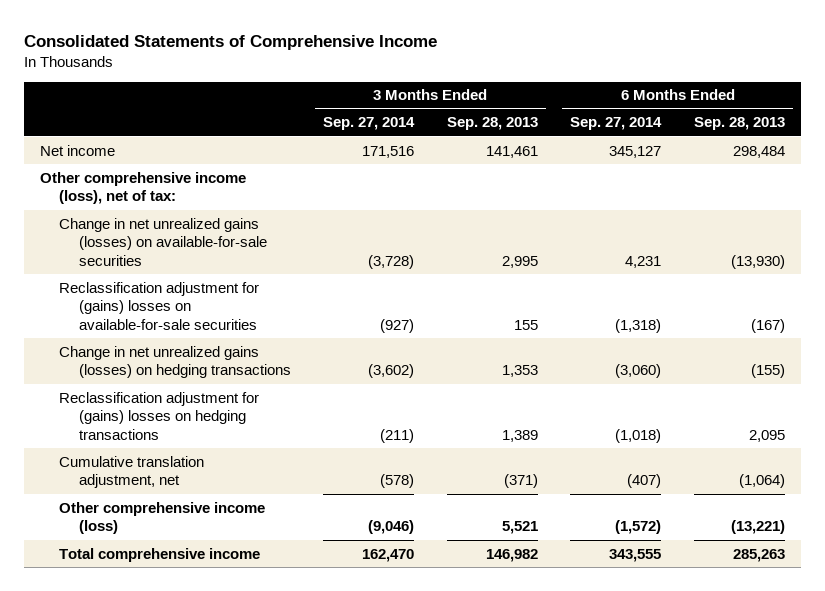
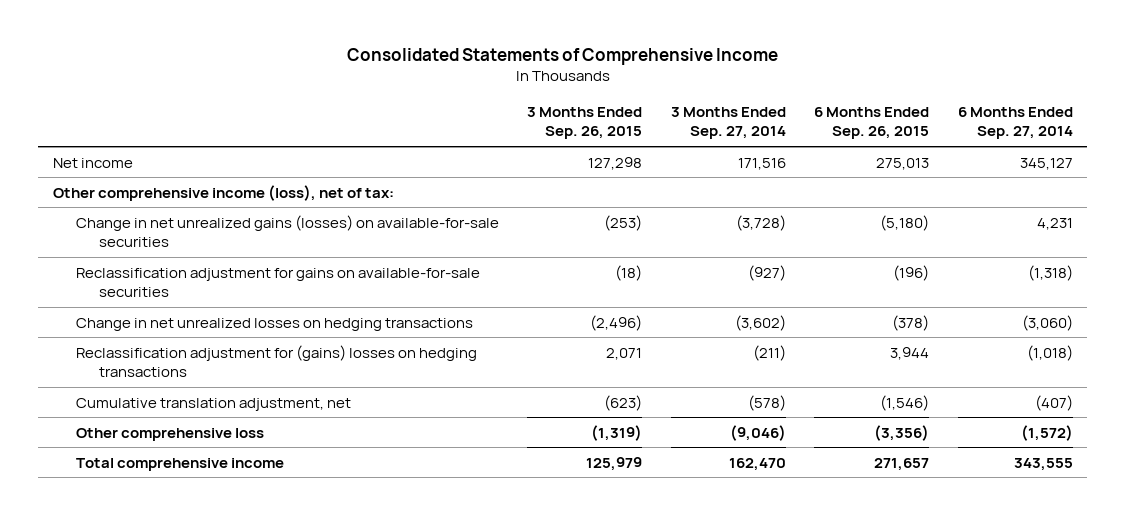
- | 3 Months Ended Sep. 27, 2014 | 3 Months Ended Sep. 28, 2013 | 6 Months Ended Sep. 27, 2014 | 6 Months Ended Sep. 28, 2013
+ | 3 Months Ended Sep. 26, 2015 | 3 Months Ended Sep. 27, 2014 | 6 Months Ended Sep. 26, 2015 | 6 Months Ended Sep. 27, 2014
- Reclassification adjustment for (gains) losses on available-for-sale securities | (927) | 155 | (1,318) | (167)
- Change in net unrealized gains (losses) on hedging transactions | (3,602) | 1,353 | (3,060) | (155)
+ Reclassification adjustment for gains on available-for-sale securities | (18) | (927) | (196) | (1,318)
+ Change in net unrealized losses on hedging transactions | (2,496) | (3,602) | (378) | (3,060)
- Other comprehensive income (loss) | (9,046) | 5,521 | (1,572) | (13,221)
+ Other comprehensive loss | (1,319) | (9,046) | (3,356) | (1,572)

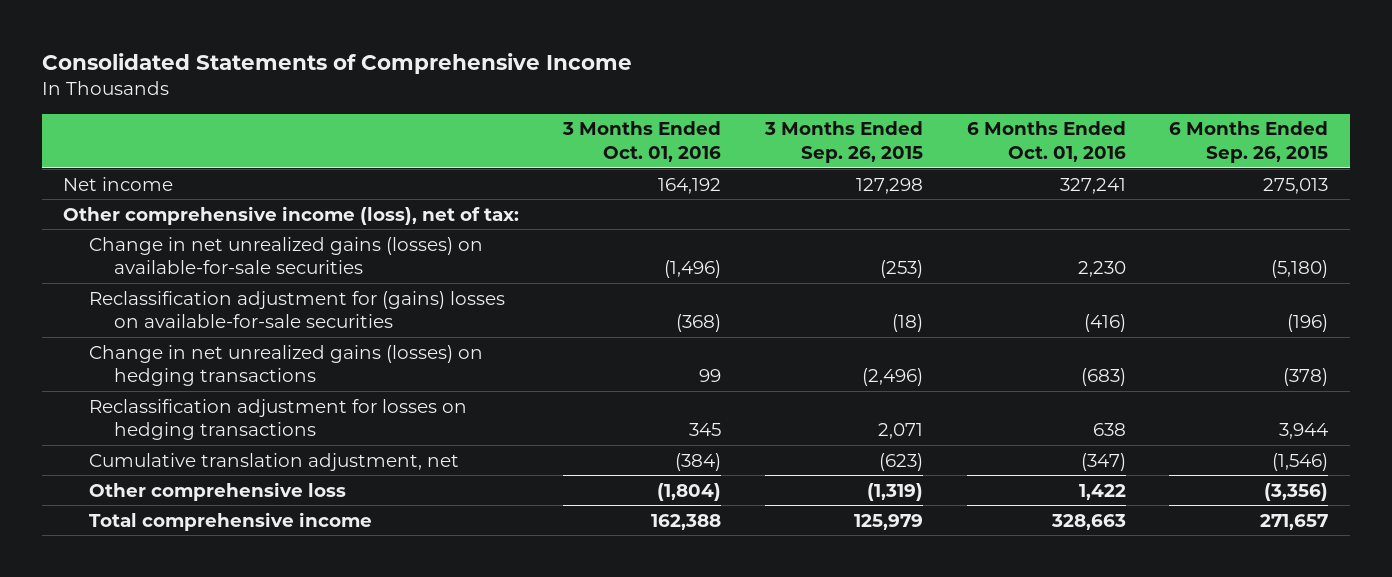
- | 3 Months Ended Sep. 26, 2015 | 3 Months Ended Sep. 27, 2014 | 6 Months Ended Sep. 26, 2015 | 6 Months Ended Sep. 27, 2014
+ | 3 Months Ended Oct. 01, 2016 | 3 Months Ended Sep. 26, 2015 | 6 Months Ended Oct. 01, 2016 | 6 Months Ended Sep. 26, 2015
- Reclassification adjustment for gains on available-for-sale securities | (18) | (927) | (196) | (1,318)
- Change in net unrealized losses on hedging transactions | (2,496) | (3,602) | (378) | (3,060)
- Reclassification adjustment for (gains) losses on hedging transactions | 2,071 | (211) | 3,944 | (1,018)
+ Reclassification adjustment for (gains) losses on available-for-sale securities | (368) | (18) | (416) | (196)
+ Change in net unrealized gains (losses) on hedging transactions | 99 | (2,496) | (683) | (378)
+ Reclassification adjustment for losses on hedging transactions | 345 | 2,071 | 638 | 3,944

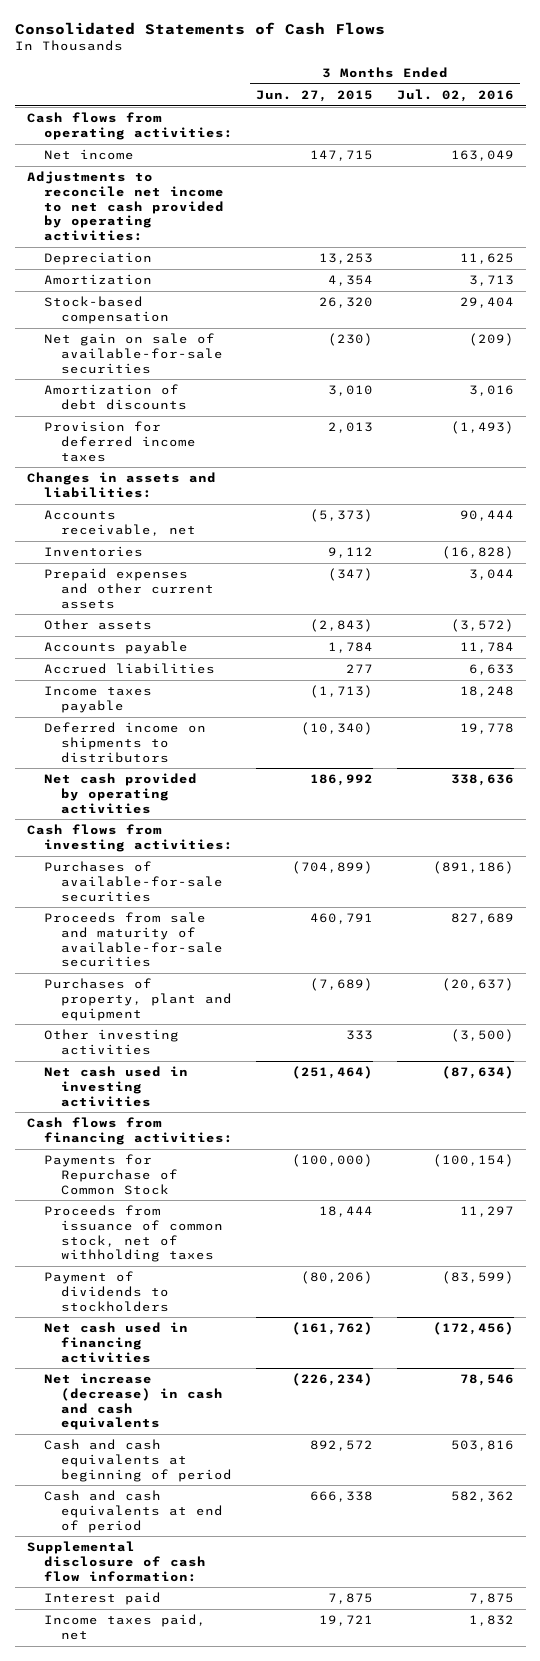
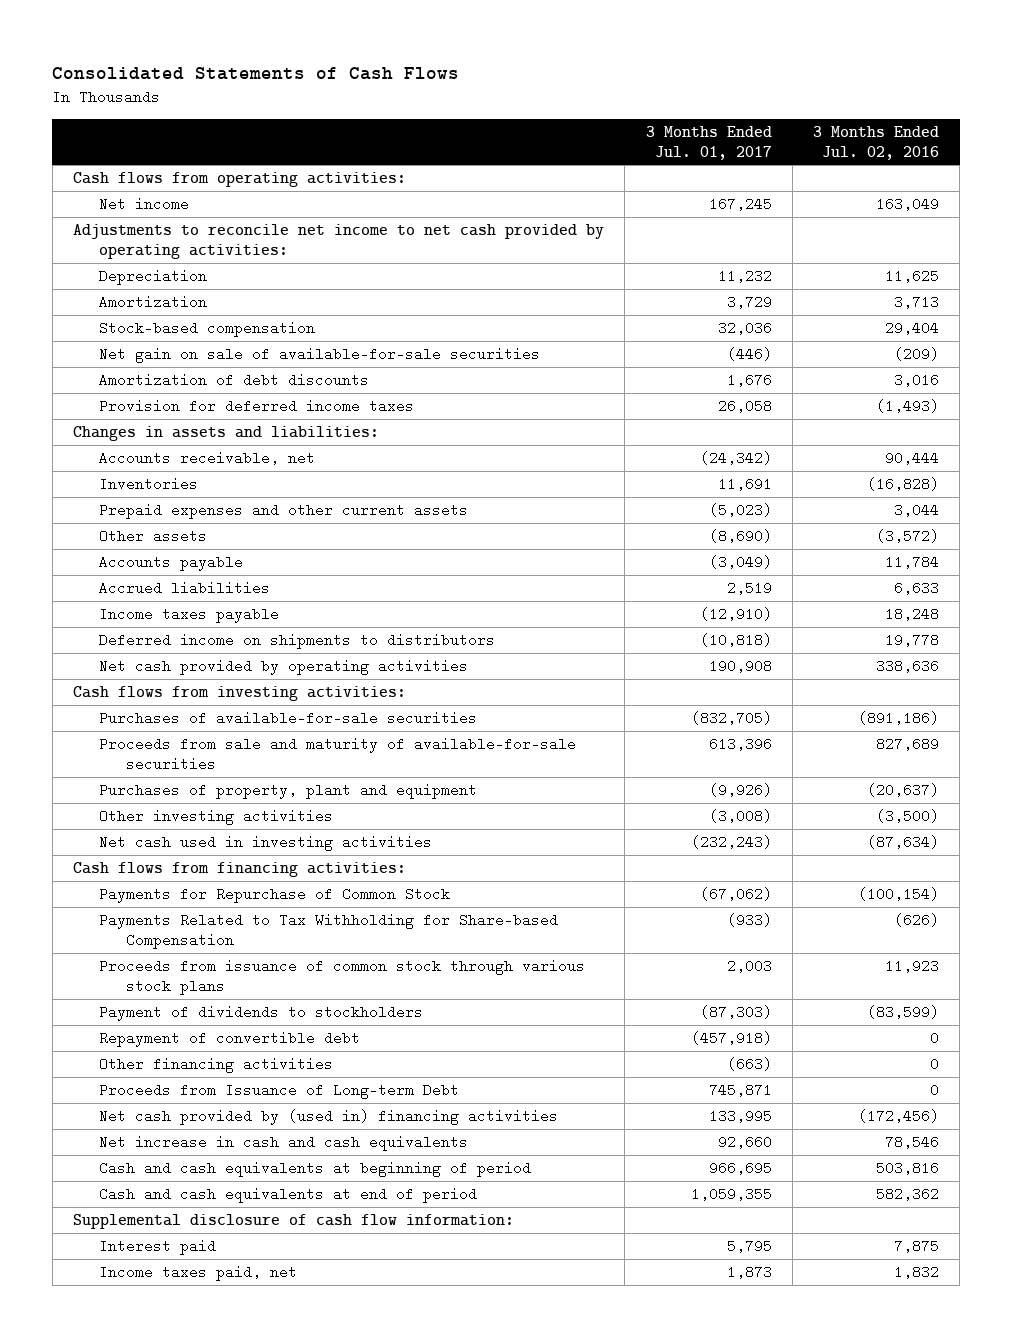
- | 3 Months Ended Jun. 27, 2015 | 3 Months Ended Jul. 02, 2016
+ | 3 Months Ended Jul. 01, 2017 | 3 Months Ended Jul. 02, 2016
- Proceeds from issuance of common stock, net of withholding taxes | 18,444 | 11,297
+ Payments Related to Tax Withholding for Share-based Compensation | (933) | (626)
+ Proceeds from issuance of common stock through various stock plans | 2,003 | 11,923
- Net cash used in financing activities | (161,762) | (172,456)
- Net increase (decrease) in cash and cash equivalents | (226,234) | 78,546
+ Repayment of convertible debt | (457,918) | 0
+ Other financing activities | (663) | 0
+ Proceeds from Issuance of Long-term Debt | 745,871 | 0
+ Net cash provided by (used in) financing activities | 133,995 | (172,456)
+ Net increase in cash and cash equivalents | 92,660 | 78,546

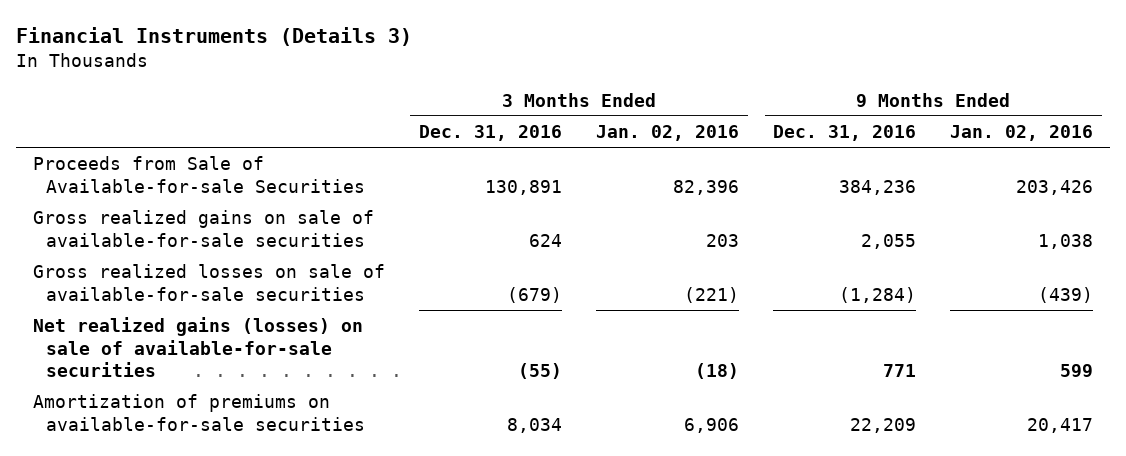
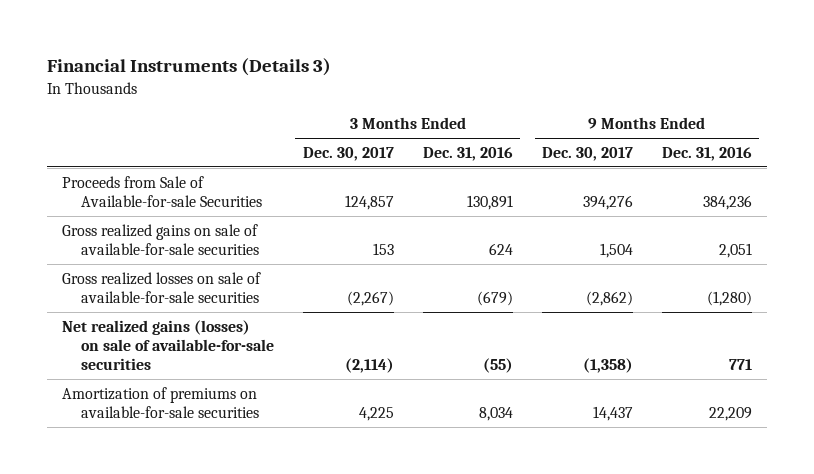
- | 3 Months Ended Dec. 31, 2016 | 3 Months Ended Jan. 02, 2016 | 9 Months Ended Dec. 31, 2016 | 9 Months Ended Jan. 02, 2016
+ | 3 Months Ended Dec. 30, 2017 | 3 Months Ended Dec. 31, 2016 | 9 Months Ended Dec. 30, 2017 | 9 Months Ended Dec. 31, 2016
- Gross realized gains on sale of available-for-sale securities | 624 | 203 | 2,055 | 1,038
- Gross realized losses on sale of available-for-sale securities | (679) | (221) | (1,284) | (439)
+ Gross realized gains on sale of available-for-sale securities | 153 | 624 | 1,504 | 2,051
+ Gross realized losses on sale of available-for-sale securities | (2,267) | (679) | (2,862) | (1,280)

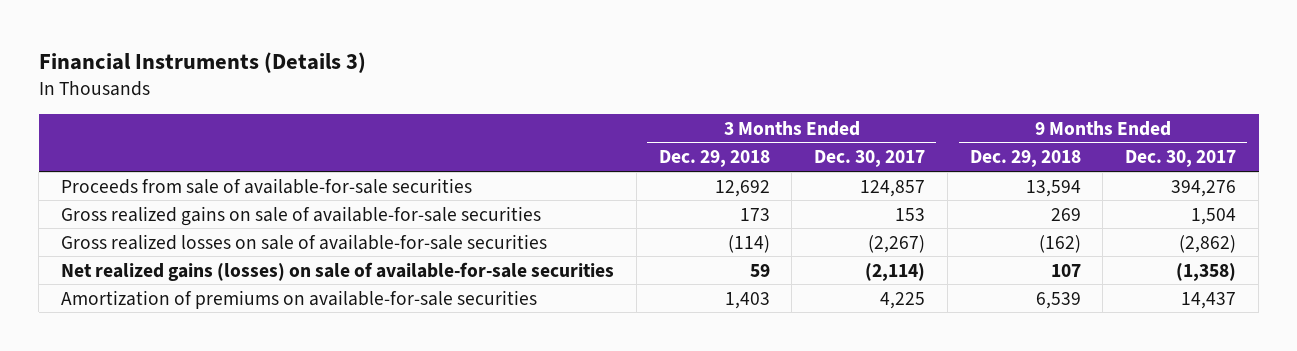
- | 3 Months Ended Dec. 30, 2017 | 3 Months Ended Dec. 31, 2016 | 9 Months Ended Dec. 30, 2017 | 9 Months Ended Dec. 31, 2016
+ | 3 Months Ended Dec. 29, 2018 | 3 Months Ended Dec. 30, 2017 | 9 Months Ended Dec. 29, 2018 | 9 Months Ended Dec. 30, 2017
- Proceeds from Sale of Available-for-sale Securities | 124,857 | 130,891 | 394,276 | 384,236
+ Proceeds from sale of available-for-sale securities | 12,692 | 124,857 | 13,594 | 394,276

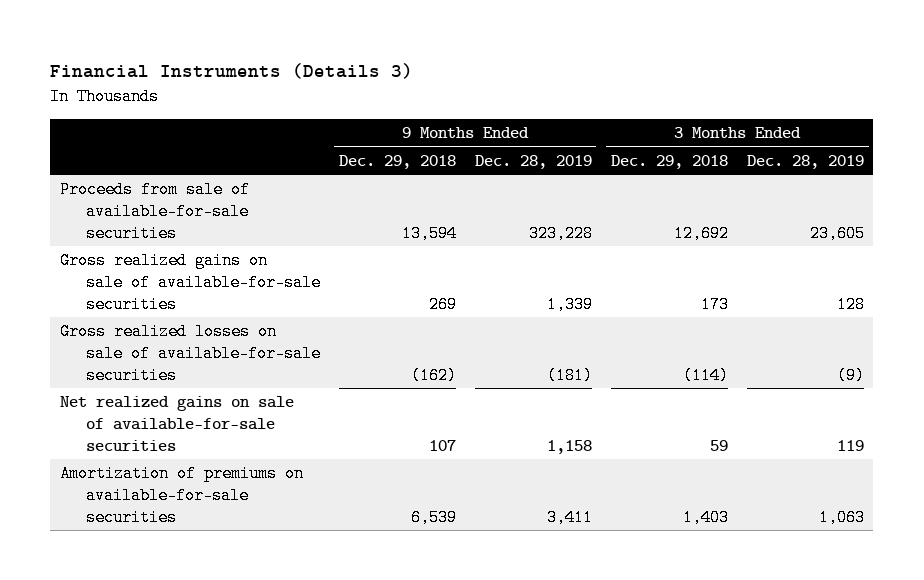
- | 3 Months Ended Dec. 29, 2018 | 3 Months Ended Dec. 30, 2017 | 9 Months Ended Dec. 29, 2018 | 9 Months Ended Dec. 30, 2017
+ | 9 Months Ended Dec. 29, 2018 | 9 Months Ended Dec. 28, 2019 | 3 Months Ended Dec. 29, 2018 | 3 Months Ended Dec. 28, 2019
- Net realized gains (losses) on sale of available-for-sale securities | 59 | (2,114) | 107 | (1,358)
+ Net realized gains on sale of available-for-sale securities | 107 | 1,158 | 59 | 119

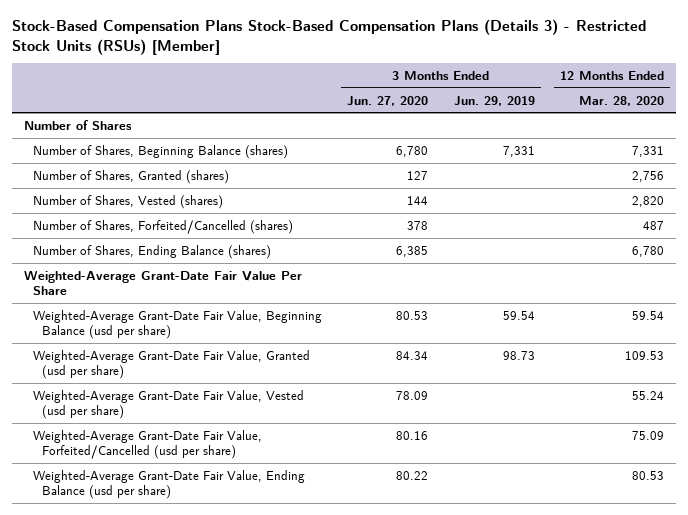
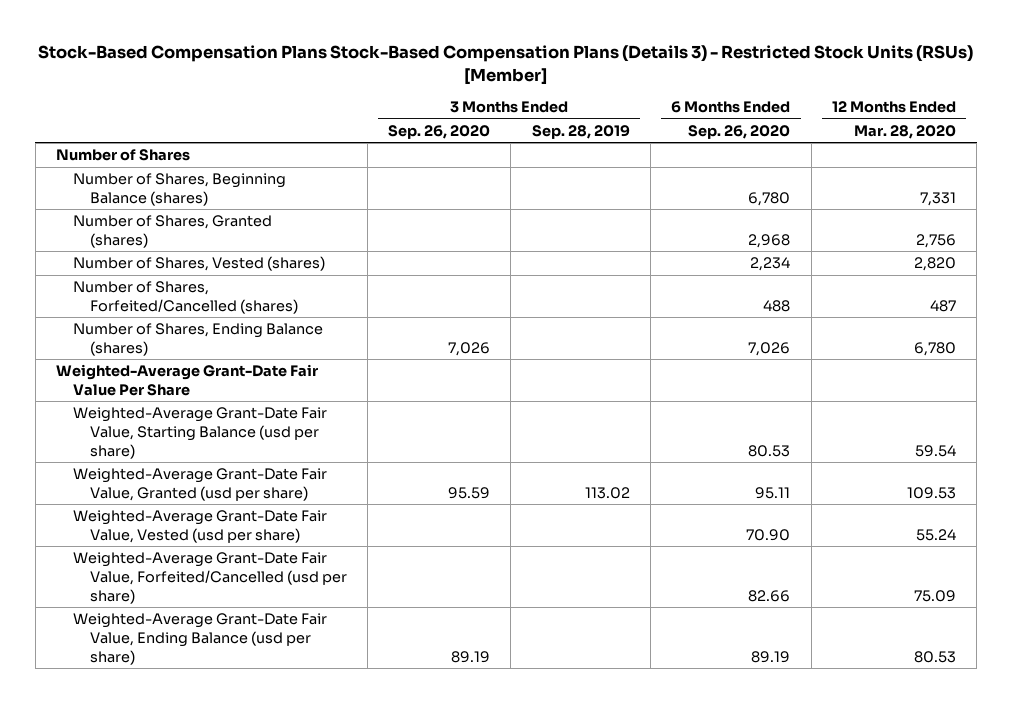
- | 3 Months Ended Jun. 27, 2020 | 3 Months Ended Jun. 29, 2019 | 12 Months Ended Mar. 28, 2020
+ | 3 Months Ended Sep. 26, 2020 | 3 Months Ended Sep. 28, 2019 | 6 Months Ended Sep. 26, 2020 | 12 Months Ended Mar. 28, 2020
- Weighted-Average Grant-Date Fair Value, Beginning Balance (usd per share) | 80.53 | 59.54 | 59.54
+ Weighted-Average Grant-Date Fair Value, Starting Balance (usd per share) | | | 80.53 | 59.54

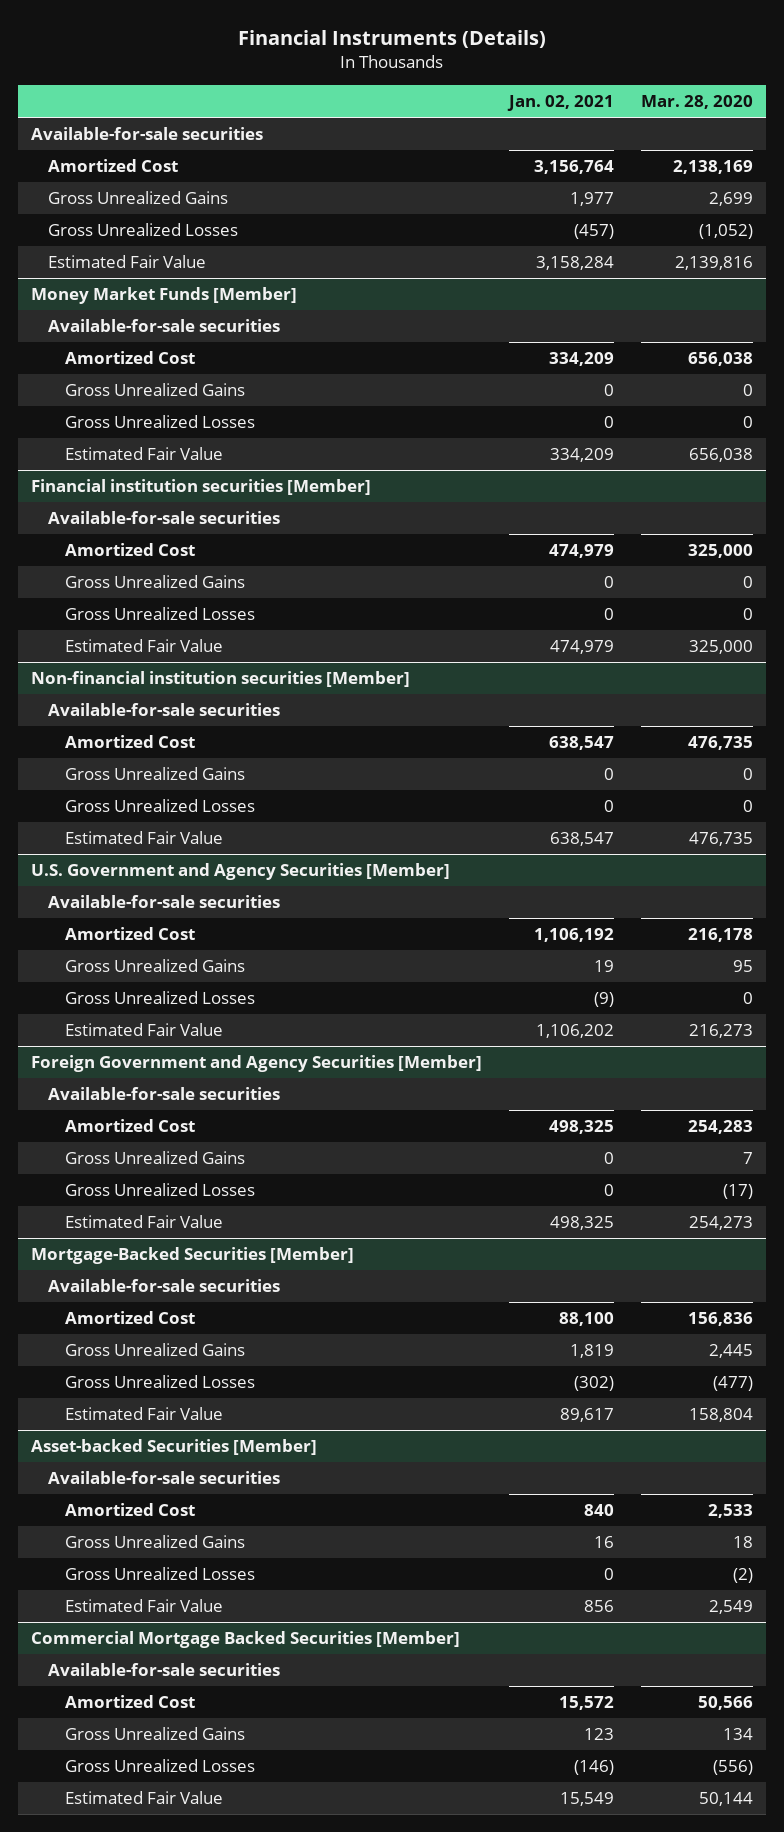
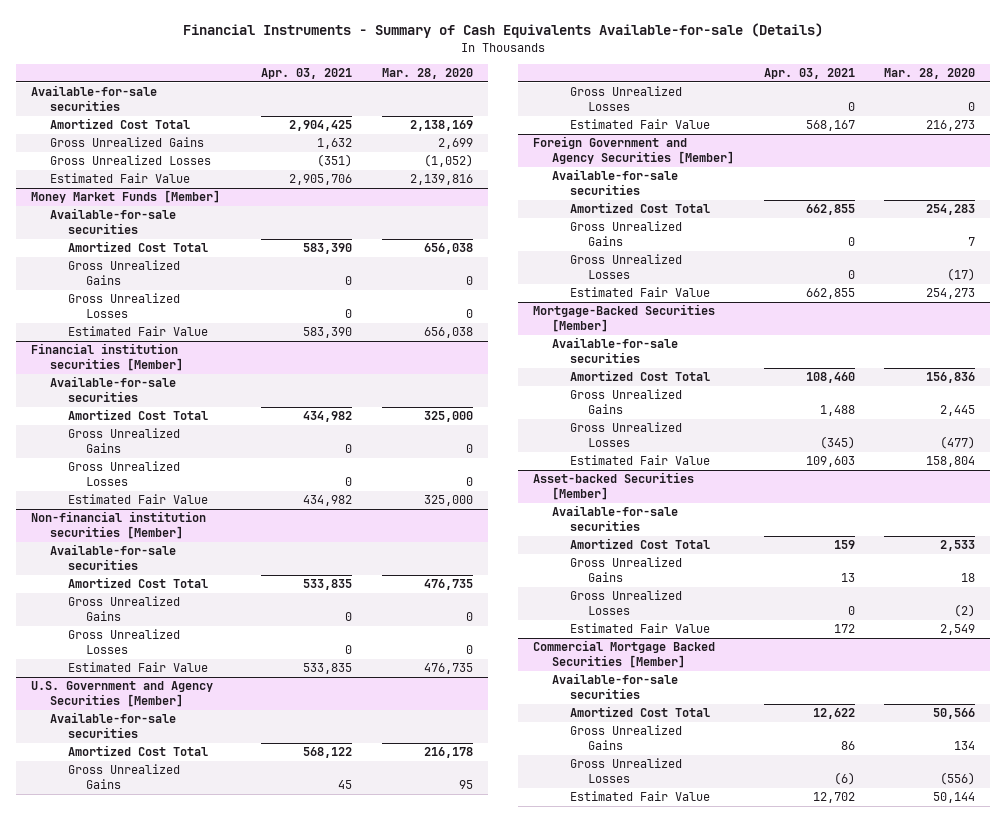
- Financial Instruments (Details)
+ Financial Instruments - Summary of Cash Equivalents Available-for-sale (Details)
- | Jan. 02, 2021 | Mar. 28, 2020
+ | Apr. 03, 2021 | Mar. 28, 2020
- Amortized Cost | 3,156,764 | 2,138,169
+ Amortized Cost Total | 2,904,425 | 2,138,169
@ Money Market Funds [Member]
- Amortized Cost | 334,209 | 656,038
+ Amortized Cost Total | 583,390 | 656,038
@ Financial institution securities [Member]
- Amortized Cost | 474,979 | 325,000
+ Amortized Cost Total | 434,982 | 325,000
@ Non-financial institution securities [Member]
- Amortized Cost | 638,547 | 476,735
+ Amortized Cost Total | 533,835 | 476,735
@ U.S. Government and Agency Securities [Member]
- Amortized Cost | 1,106,192 | 216,178
+ Amortized Cost Total | 568,122 | 216,178
@ Foreign Government and Agency Securities [Member]
- Amortized Cost | 498,325 | 254,283
+ Amortized Cost Total | 662,855 | 254,283
@ Mortgage-Backed Securities [Member]
- Amortized Cost | 88,100 | 156,836
+ Amortized Cost Total | 108,460 | 156,836
@ Asset-backed Securities [Member]
- Amortized Cost | 840 | 2,533
+ Amortized Cost Total | 159 | 2,533
@ Commercial Mortgage Backed Securities [Member]
- Amortized Cost | 15,572 | 50,566
+ Amortized Cost Total | 12,622 | 50,566

